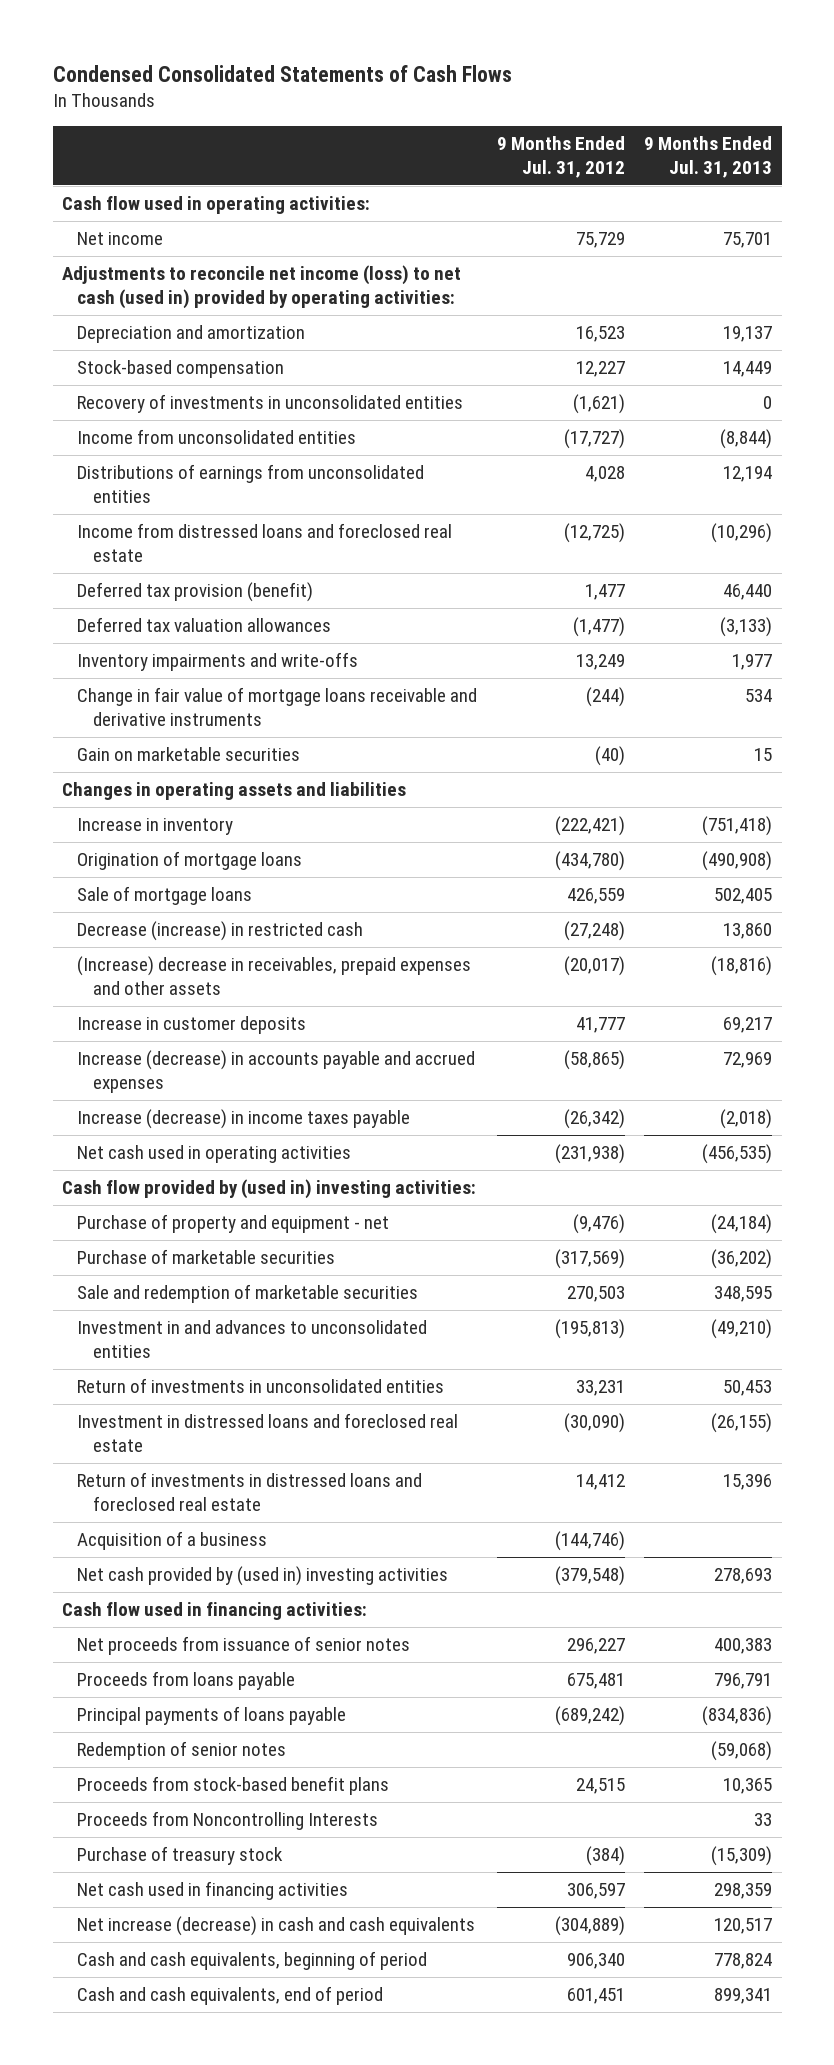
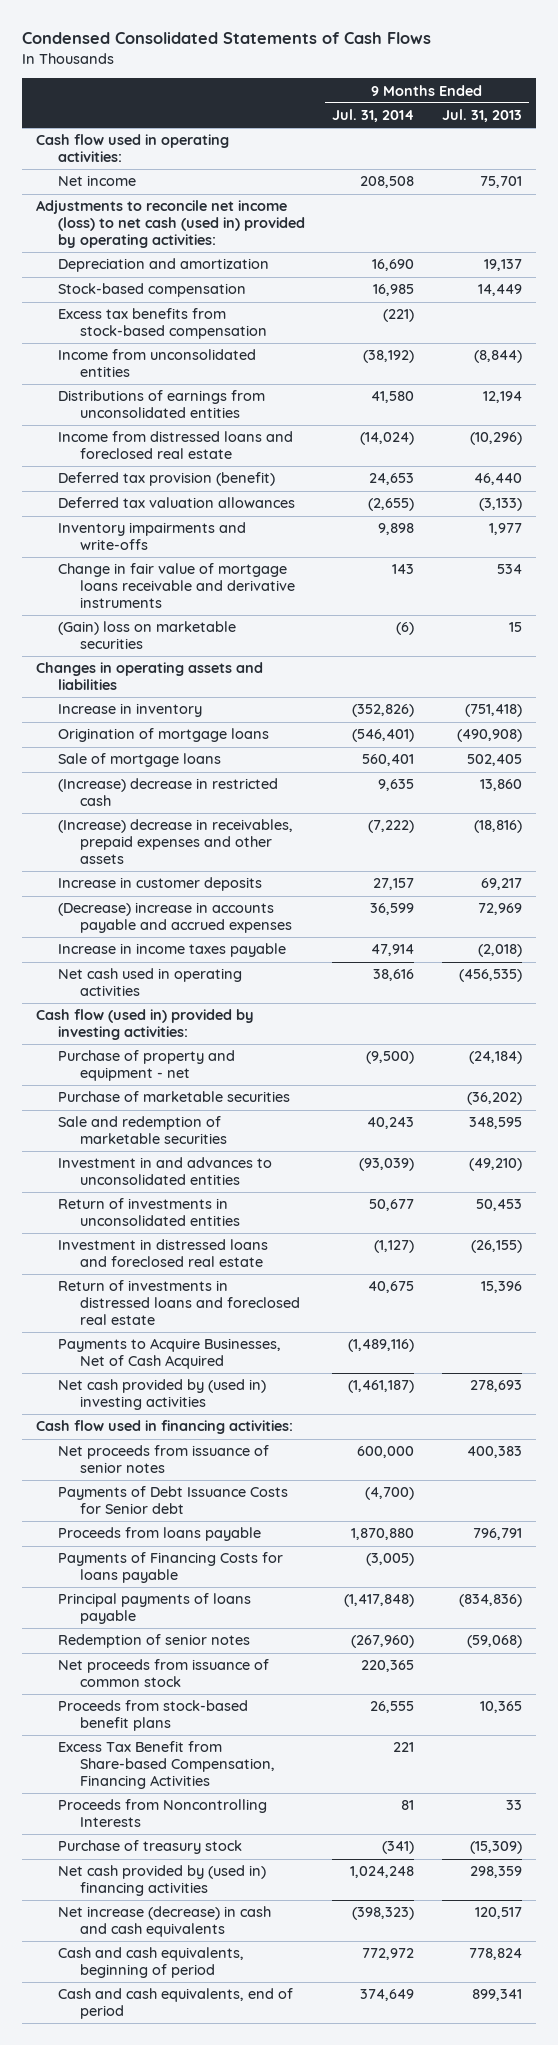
- | 9 Months Ended Jul. 31, 2012 | 9 Months Ended Jul. 31, 2013
+ | 9 Months Ended Jul. 31, 2014 | 9 Months Ended Jul. 31, 2013
- Recovery of investments in unconsolidated entities | (1,621) | 0
+ Excess tax benefits from stock-based compensation | (221) |
- Gain on marketable securities | (40) | 15
+ (Gain) loss on marketable securities | (6) | 15
- Decrease (increase) in restricted cash | (27,248) | 13,860
+ (Increase) decrease in restricted cash | 9,635 | 13,860
- Increase (decrease) in accounts payable and accrued expenses | (58,865) | 72,969
- Increase (decrease) in income taxes payable | (26,342) | (2,018)
+ (Decrease) increase in accounts payable and accrued expenses | 36,599 | 72,969
+ Increase in income taxes payable | 47,914 | (2,018)
- Cash flow provided by (used in) investing activities:
+ Cash flow (used in) provided by investing activities:
- Acquisition of a business | (144,746) |
+ Payments to Acquire Businesses, Net of Cash Acquired | (1,489,116) |
+ Payments of Debt Issuance Costs for Senior debt | (4,700) |
+ Payments of Financing Costs for loans payable | (3,005) |
+ Net proceeds from issuance of common stock | 220,365 |
+ Excess Tax Benefit from Share-based Compensation, Financing Activities | 221 |
- Net cash used in financing activities | 306,597 | 298,359
+ Net cash provided by (used in) financing activities | 1,024,248 | 298,359

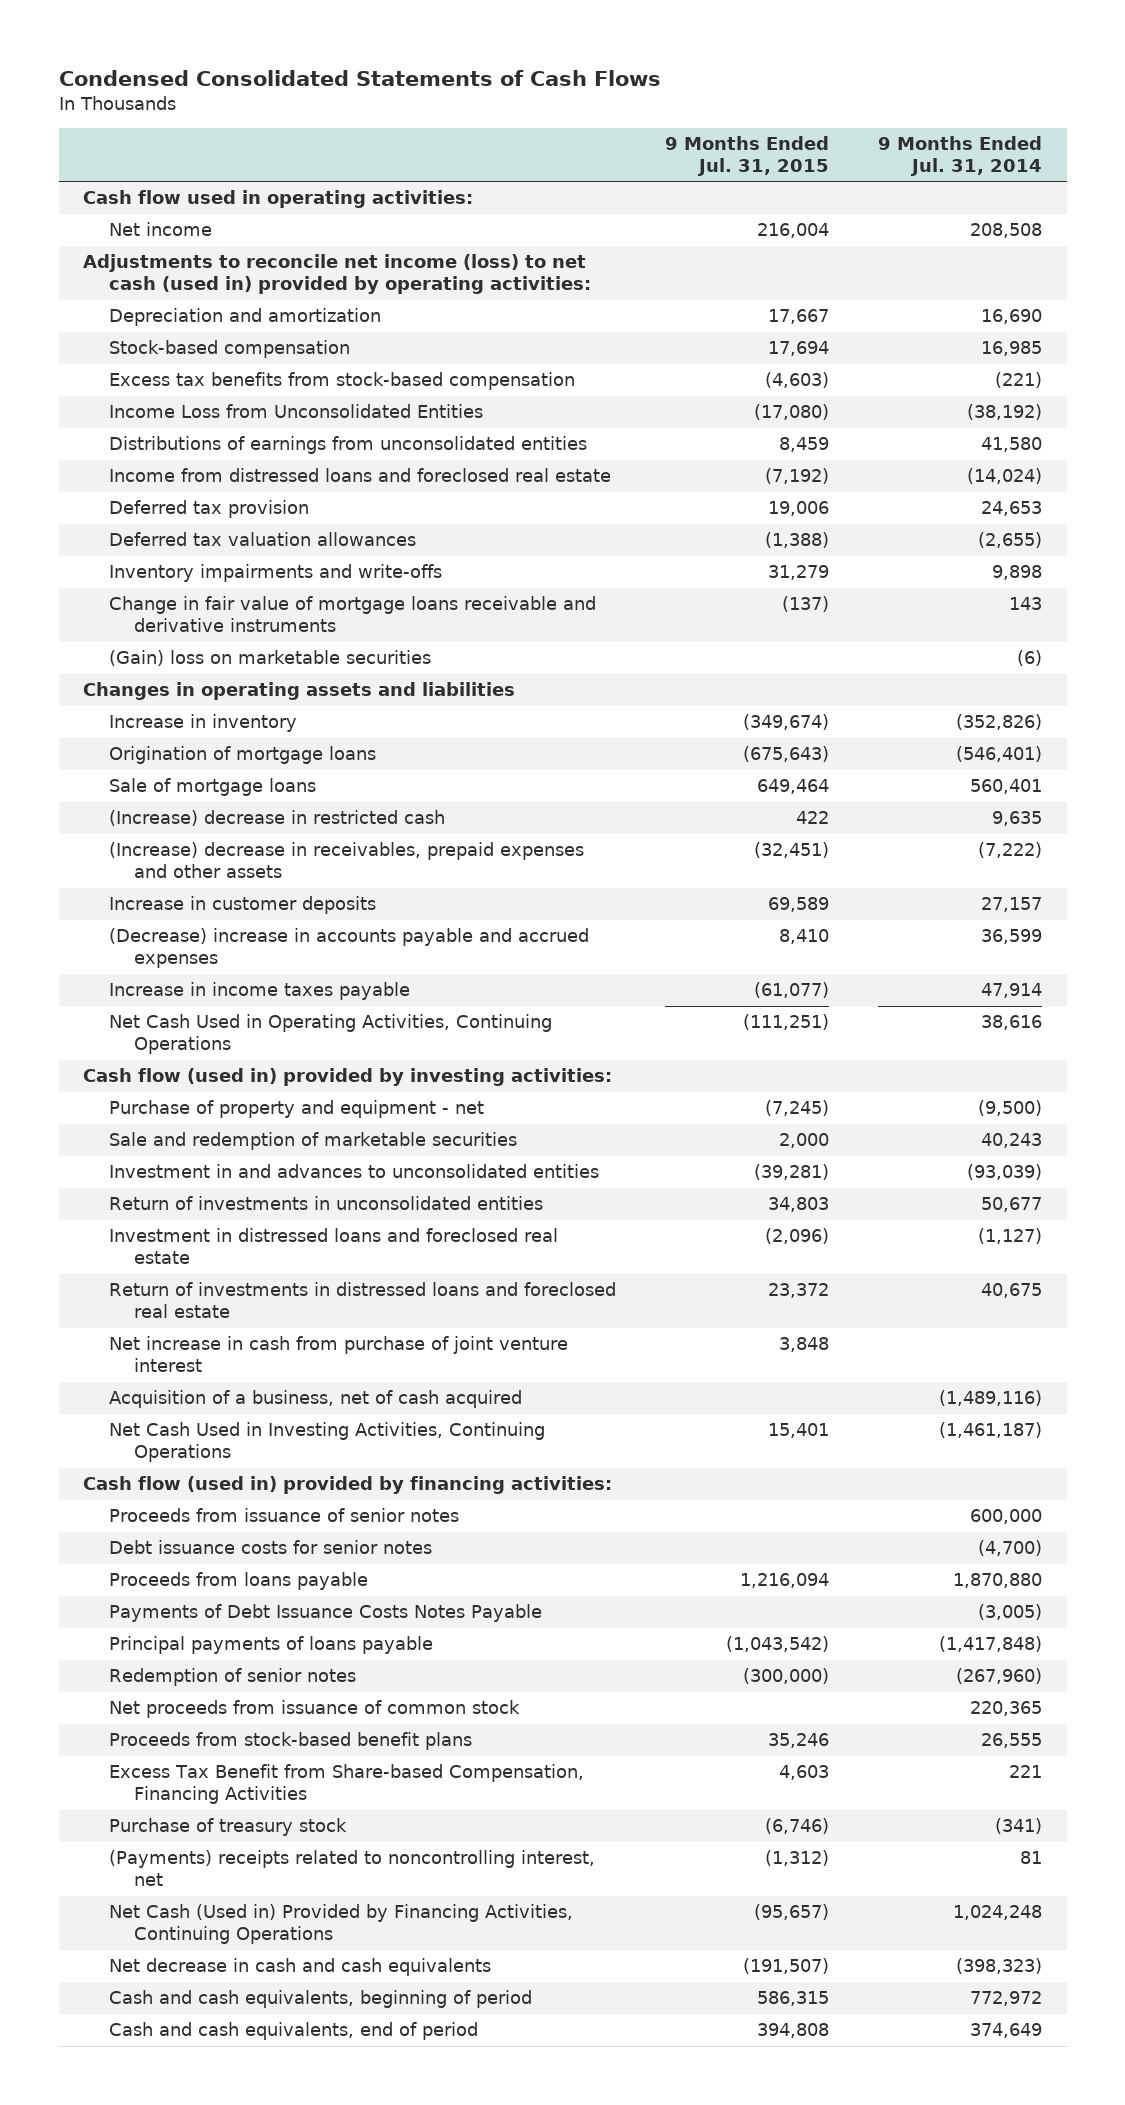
- | 9 Months Ended Jul. 31, 2014 | 9 Months Ended Jul. 31, 2013
+ | 9 Months Ended Jul. 31, 2015 | 9 Months Ended Jul. 31, 2014
- Income from unconsolidated entities | (38,192) | (8,844)
+ Income Loss from Unconsolidated Entities | (17,080) | (38,192)
- Deferred tax provision (benefit) | 24,653 | 46,440
+ Deferred tax provision | 19,006 | 24,653
- Net cash used in operating activities | 38,616 | (456,535)
+ Net Cash Used in Operating Activities, Continuing Operations | (111,251) | 38,616
- Purchase of marketable securities | | (36,202)
- Payments to Acquire Businesses, Net of Cash Acquired | (1,489,116) |
- Net cash provided by (used in) investing activities | (1,461,187) | 278,693
- Cash flow used in financing activities:
- Net proceeds from issuance of senior notes | 600,000 | 400,383
- Payments of Debt Issuance Costs for Senior debt | (4,700) |
+ Net increase in cash from purchase of joint venture interest | 3,848 |
+ Acquisition of a business, net of cash acquired | | (1,489,116)
+ Net Cash Used in Investing Activities, Continuing Operations | 15,401 | (1,461,187)
+ Cash flow (used in) provided by financing activities:
+ Proceeds from issuance of senior notes | | 600,000
+ Debt issuance costs for senior notes | | (4,700)
- Payments of Financing Costs for loans payable | (3,005) |
+ Payments of Debt Issuance Costs Notes Payable | | (3,005)
- Proceeds from Noncontrolling Interests | 81 | 33
- Net cash provided by (used in) financing activities | 1,024,248 | 298,359
- Net increase (decrease) in cash and cash equivalents | (398,323) | 120,517
+ (Payments) receipts related to noncontrolling interest, net | (1,312) | 81
+ Net Cash (Used in) Provided by Financing Activities, Continuing Operations | (95,657) | 1,024,248
+ Net decrease in cash and cash equivalents | (191,507) | (398,323)

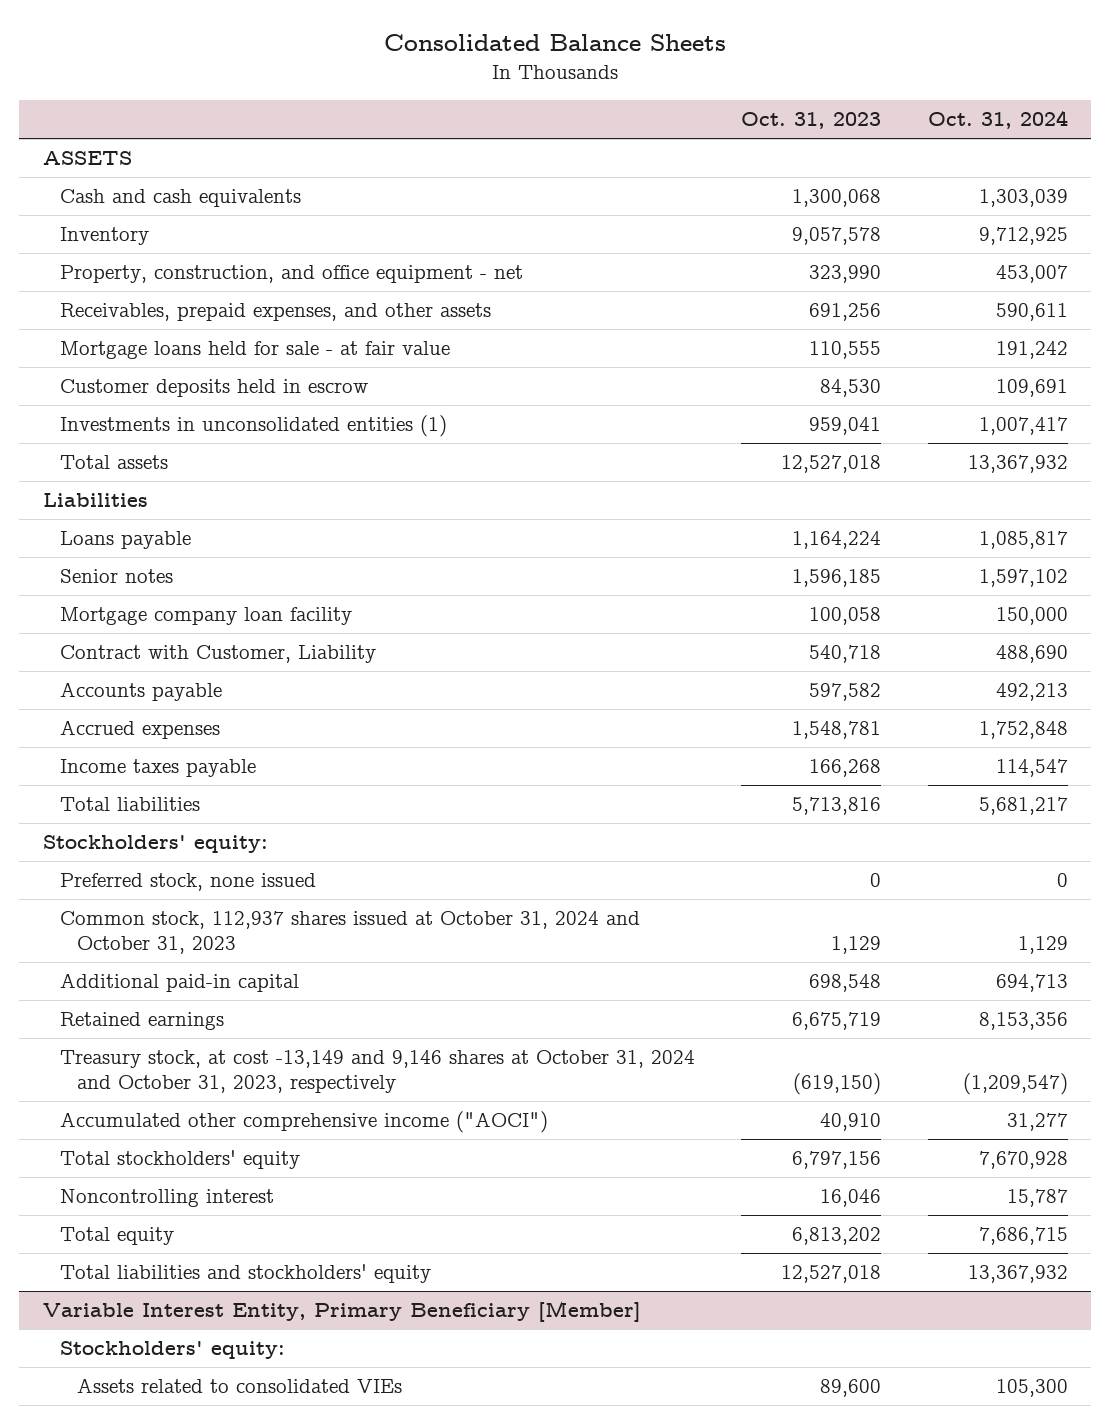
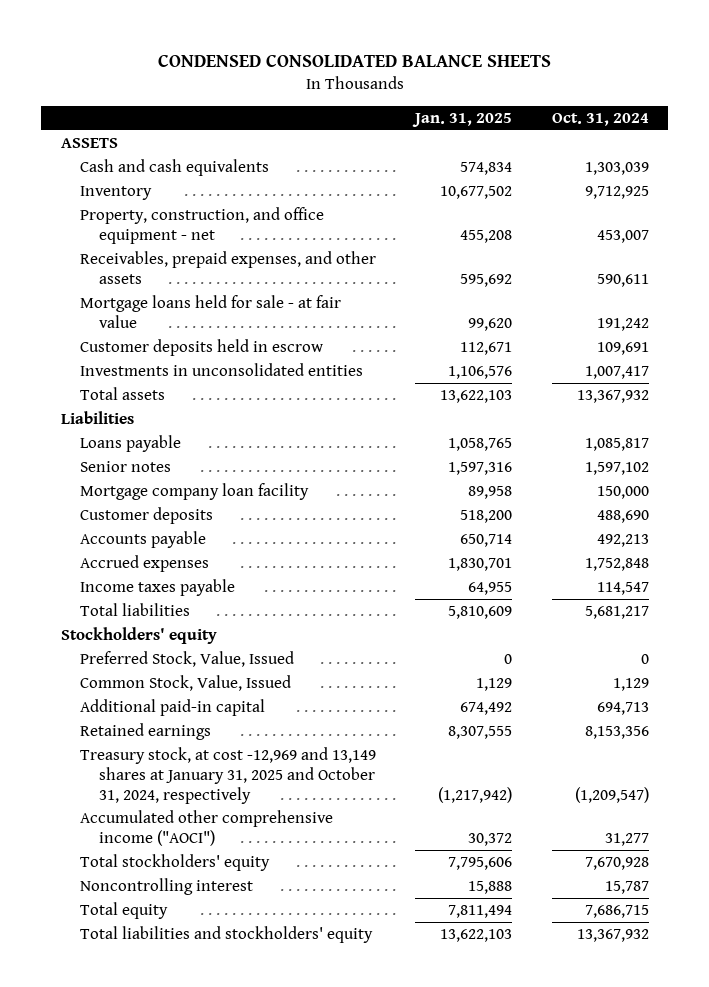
- Consolidated Balance Sheets
+ CONDENSED CONSOLIDATED BALANCE SHEETS
- | Oct. 31, 2023 | Oct. 31, 2024
+ | Jan. 31, 2025 | Oct. 31, 2024
- Investments in unconsolidated entities (1) | 959,041 | 1,007,417
+ Investments in unconsolidated entities | 1,106,576 | 1,007,417
- Contract with Customer, Liability | 540,718 | 488,690
+ Customer deposits | 518,200 | 488,690
- Stockholders' equity:
- Preferred stock, none issued | 0 | 0
- Common stock, 112,937 shares issued at October 31, 2024 and October 31, 2023 | 1,129 | 1,129
+ Stockholders' equity
+ Preferred Stock, Value, Issued | 0 | 0
+ Common Stock, Value, Issued | 1,129 | 1,129
- Treasury stock, at cost -13,149 and 9,146 shares at October 31, 2024 and October 31, 2023, respectively | (619,150) | (1,209,547)
+ Treasury stock, at cost -12,969 and 13,149 shares at January 31, 2025 and October 31, 2024, respectively | (1,217,942) | (1,209,547)
- Variable Interest Entity, Primary Beneficiary [Member]
- Stockholders' equity:
- Assets related to consolidated VIEs | 89,600 | 105,300

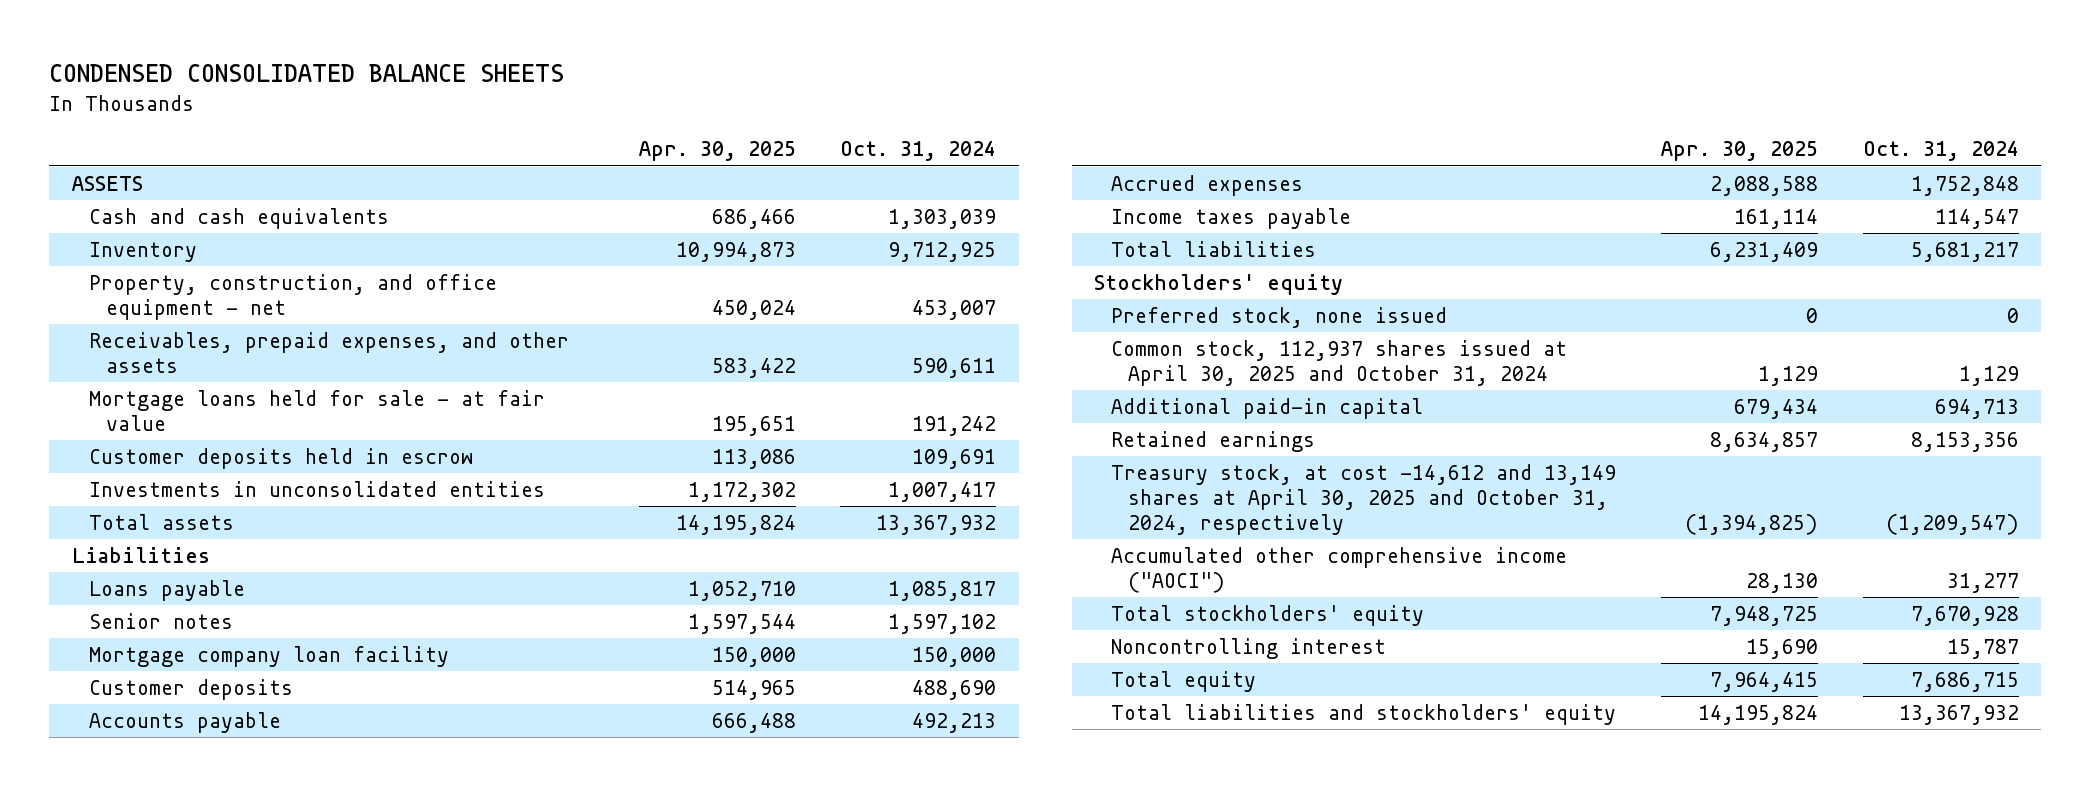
- | Jan. 31, 2025 | Oct. 31, 2024
+ | Apr. 30, 2025 | Oct. 31, 2024
- Preferred Stock, Value, Issued | 0 | 0
- Common Stock, Value, Issued | 1,129 | 1,129
+ Preferred stock, none issued | 0 | 0
+ Common stock, 112,937 shares issued at April 30, 2025 and October 31, 2024 | 1,129 | 1,129
- Treasury stock, at cost -12,969 and 13,149 shares at January 31, 2025 and October 31, 2024, respectively | (1,217,942) | (1,209,547)
+ Treasury stock, at cost -14,612 and 13,149 shares at April 30, 2025 and October 31, 2024, respectively | (1,394,825) | (1,209,547)

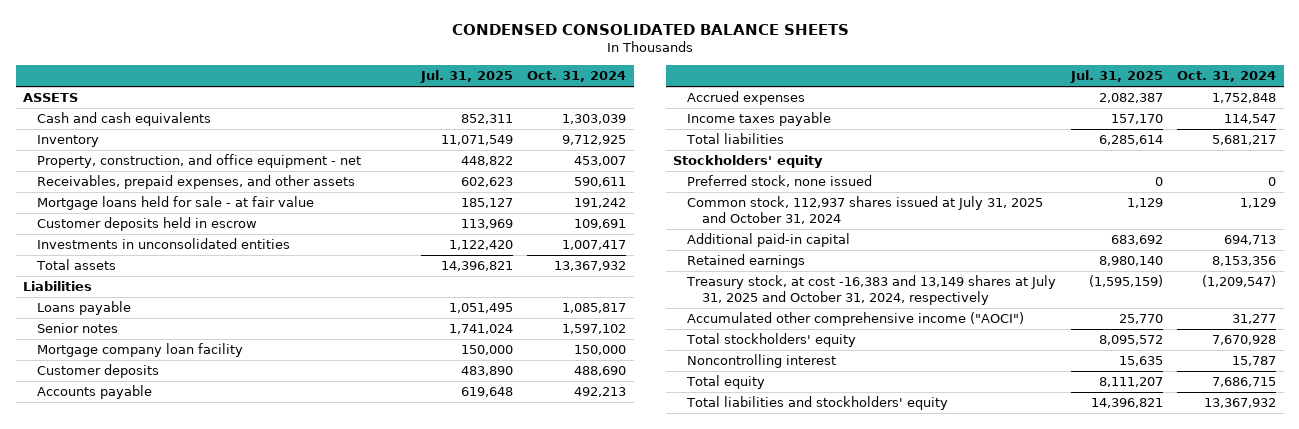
- | Apr. 30, 2025 | Oct. 31, 2024
+ | Jul. 31, 2025 | Oct. 31, 2024
- Common stock, 112,937 shares issued at April 30, 2025 and October 31, 2024 | 1,129 | 1,129
+ Common stock, 112,937 shares issued at July 31, 2025 and October 31, 2024 | 1,129 | 1,129
- Treasury stock, at cost -14,612 and 13,149 shares at April 30, 2025 and October 31, 2024, respectively | (1,394,825) | (1,209,547)
+ Treasury stock, at cost -16,383 and 13,149 shares at July 31, 2025 and October 31, 2024, respectively | (1,595,159) | (1,209,547)

